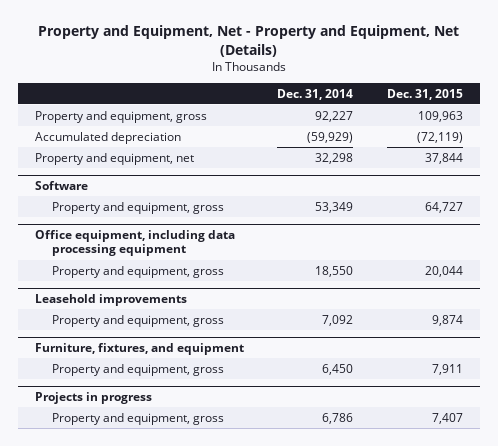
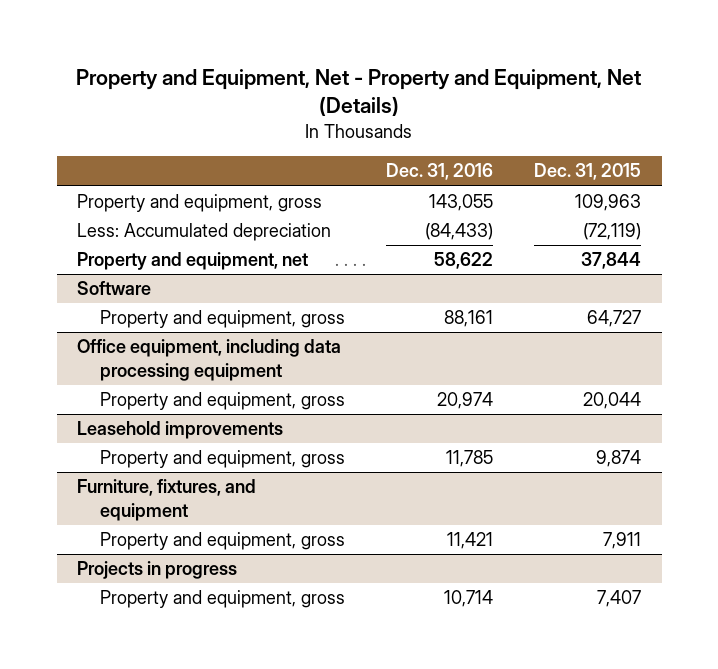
- | Dec. 31, 2014 | Dec. 31, 2015
+ | Dec. 31, 2016 | Dec. 31, 2015
- Accumulated depreciation | (59,929) | (72,119)
+ Less: Accumulated depreciation | (84,433) | (72,119)

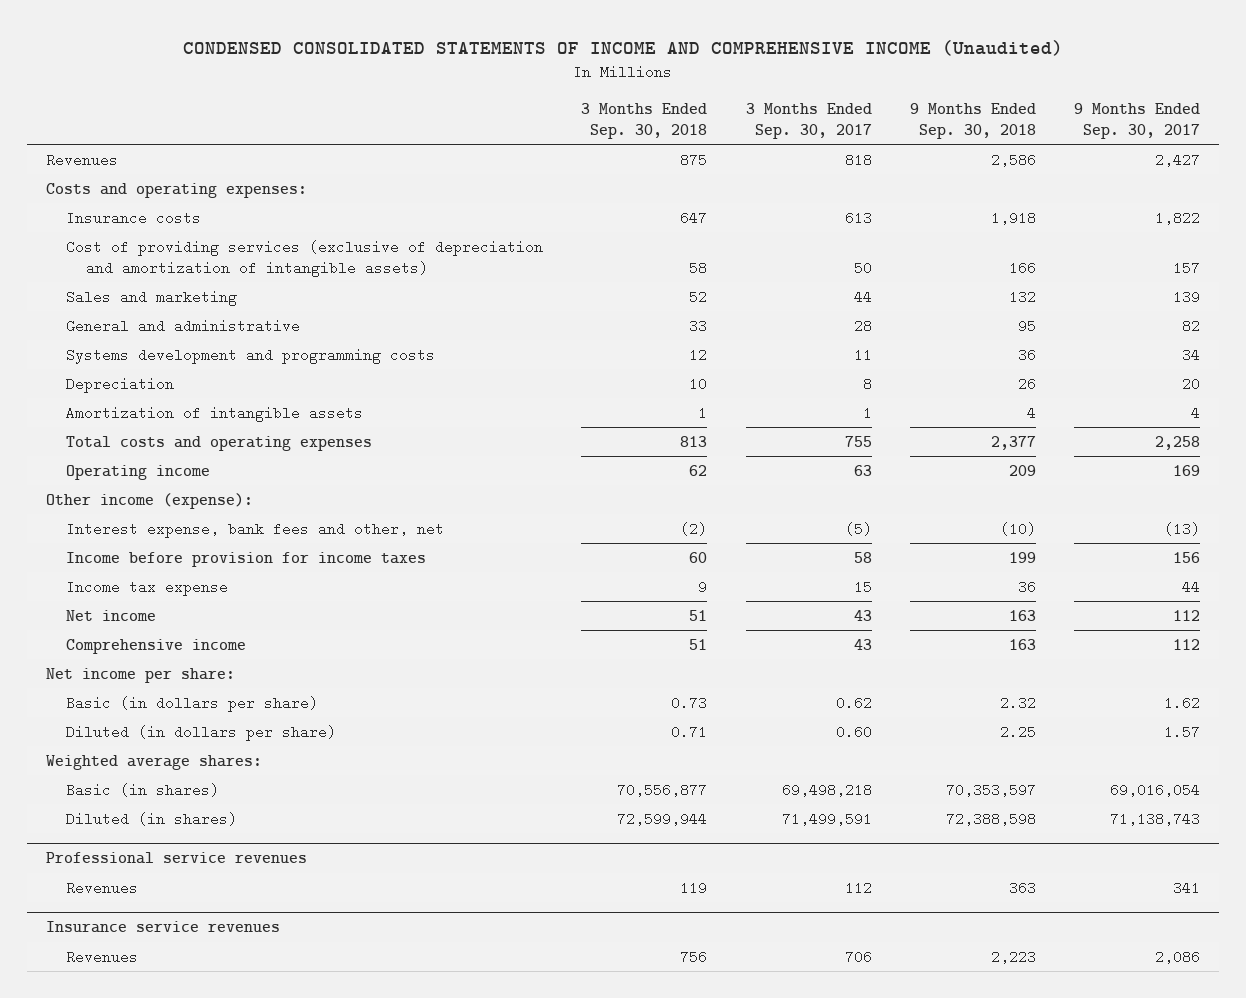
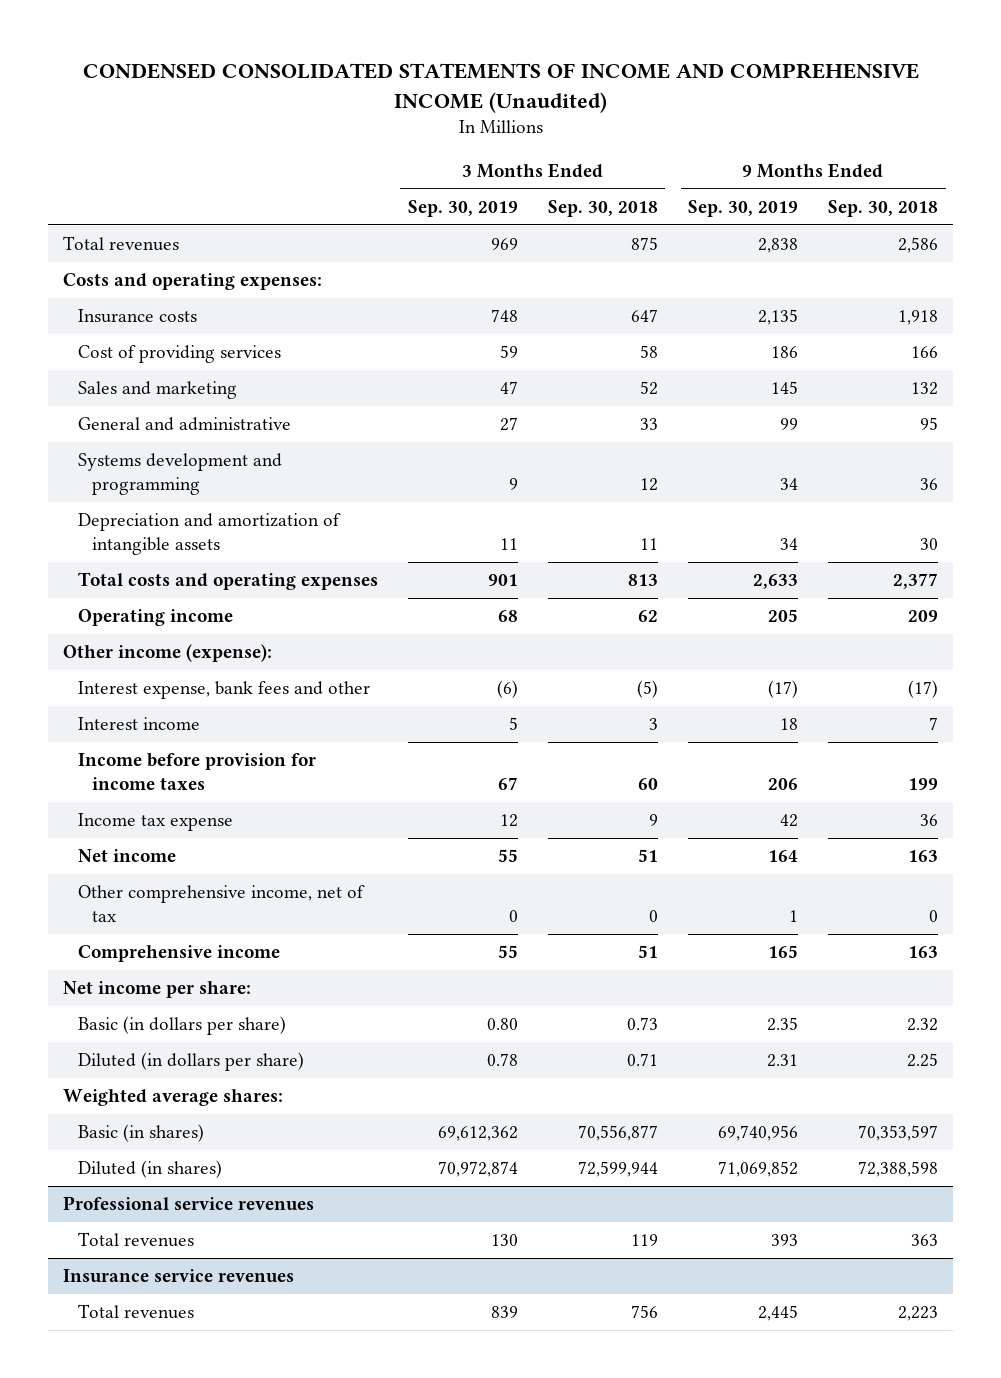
- | 3 Months Ended Sep. 30, 2018 | 3 Months Ended Sep. 30, 2017 | 9 Months Ended Sep. 30, 2018 | 9 Months Ended Sep. 30, 2017
+ | 3 Months Ended Sep. 30, 2019 | 3 Months Ended Sep. 30, 2018 | 9 Months Ended Sep. 30, 2019 | 9 Months Ended Sep. 30, 2018
- Revenues | 875 | 818 | 2,586 | 2,427
+ Total revenues | 969 | 875 | 2,838 | 2,586
- Cost of providing services (exclusive of depreciation and amortization of intangible assets) | 58 | 50 | 166 | 157
+ Cost of providing services | 59 | 58 | 186 | 166
- Systems development and programming costs | 12 | 11 | 36 | 34
- Depreciation | 10 | 8 | 26 | 20
- Amortization of intangible assets | 1 | 1 | 4 | 4
+ Systems development and programming | 9 | 12 | 34 | 36
+ Depreciation and amortization of intangible assets | 11 | 11 | 34 | 30
- Interest expense, bank fees and other, net | (2) | (5) | (10) | (13)
+ Interest expense, bank fees and other | (6) | (5) | (17) | (17)
+ Interest income | 5 | 3 | 18 | 7
+ Other comprehensive income, net of tax | 0 | 0 | 1 | 0
@ Professional service revenues
- Revenues | 119 | 112 | 363 | 341
+ Total revenues | 130 | 119 | 393 | 363
@ Insurance service revenues
- Revenues | 756 | 706 | 2,223 | 2,086
+ Total revenues | 839 | 756 | 2,445 | 2,223

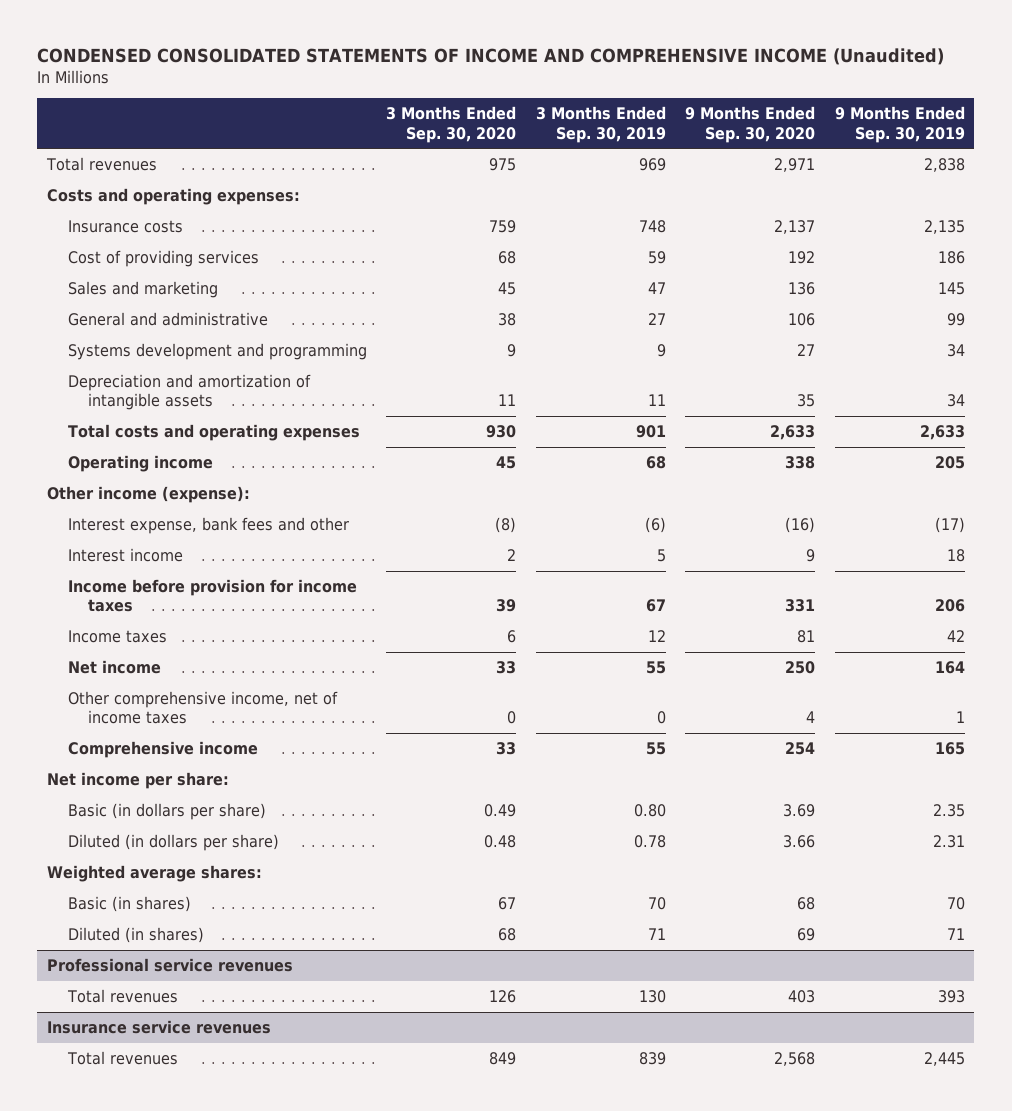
- | 3 Months Ended Sep. 30, 2019 | 3 Months Ended Sep. 30, 2018 | 9 Months Ended Sep. 30, 2019 | 9 Months Ended Sep. 30, 2018
+ | 3 Months Ended Sep. 30, 2020 | 3 Months Ended Sep. 30, 2019 | 9 Months Ended Sep. 30, 2020 | 9 Months Ended Sep. 30, 2019
- Income tax expense | 12 | 9 | 42 | 36
+ Income taxes | 6 | 12 | 81 | 42
- Other comprehensive income, net of tax | 0 | 0 | 1 | 0
+ Other comprehensive income, net of income taxes | 0 | 0 | 4 | 1
- Basic (in shares) | 69,612,362 | 70,556,877 | 69,740,956 | 70,353,597
- Diluted (in shares) | 70,972,874 | 72,599,944 | 71,069,852 | 72,388,598
+ Basic (in shares) | 67 | 70 | 68 | 70
+ Diluted (in shares) | 68 | 71 | 69 | 71

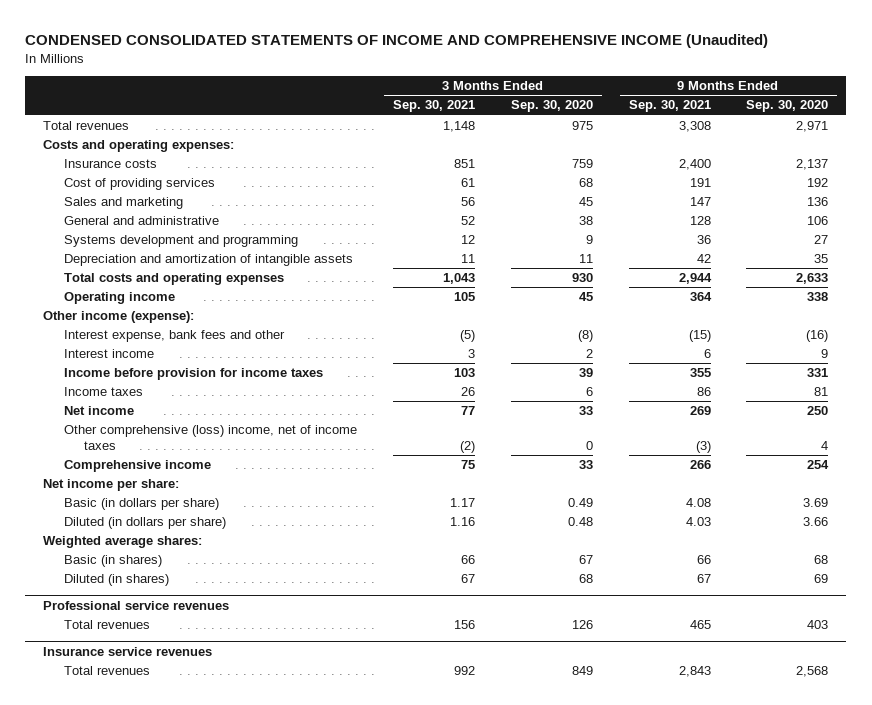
- | 3 Months Ended Sep. 30, 2020 | 3 Months Ended Sep. 30, 2019 | 9 Months Ended Sep. 30, 2020 | 9 Months Ended Sep. 30, 2019
+ | 3 Months Ended Sep. 30, 2021 | 3 Months Ended Sep. 30, 2020 | 9 Months Ended Sep. 30, 2021 | 9 Months Ended Sep. 30, 2020
- Other comprehensive income, net of income taxes | 0 | 0 | 4 | 1
+ Other comprehensive (loss) income, net of income taxes | (2) | 0 | (3) | 4

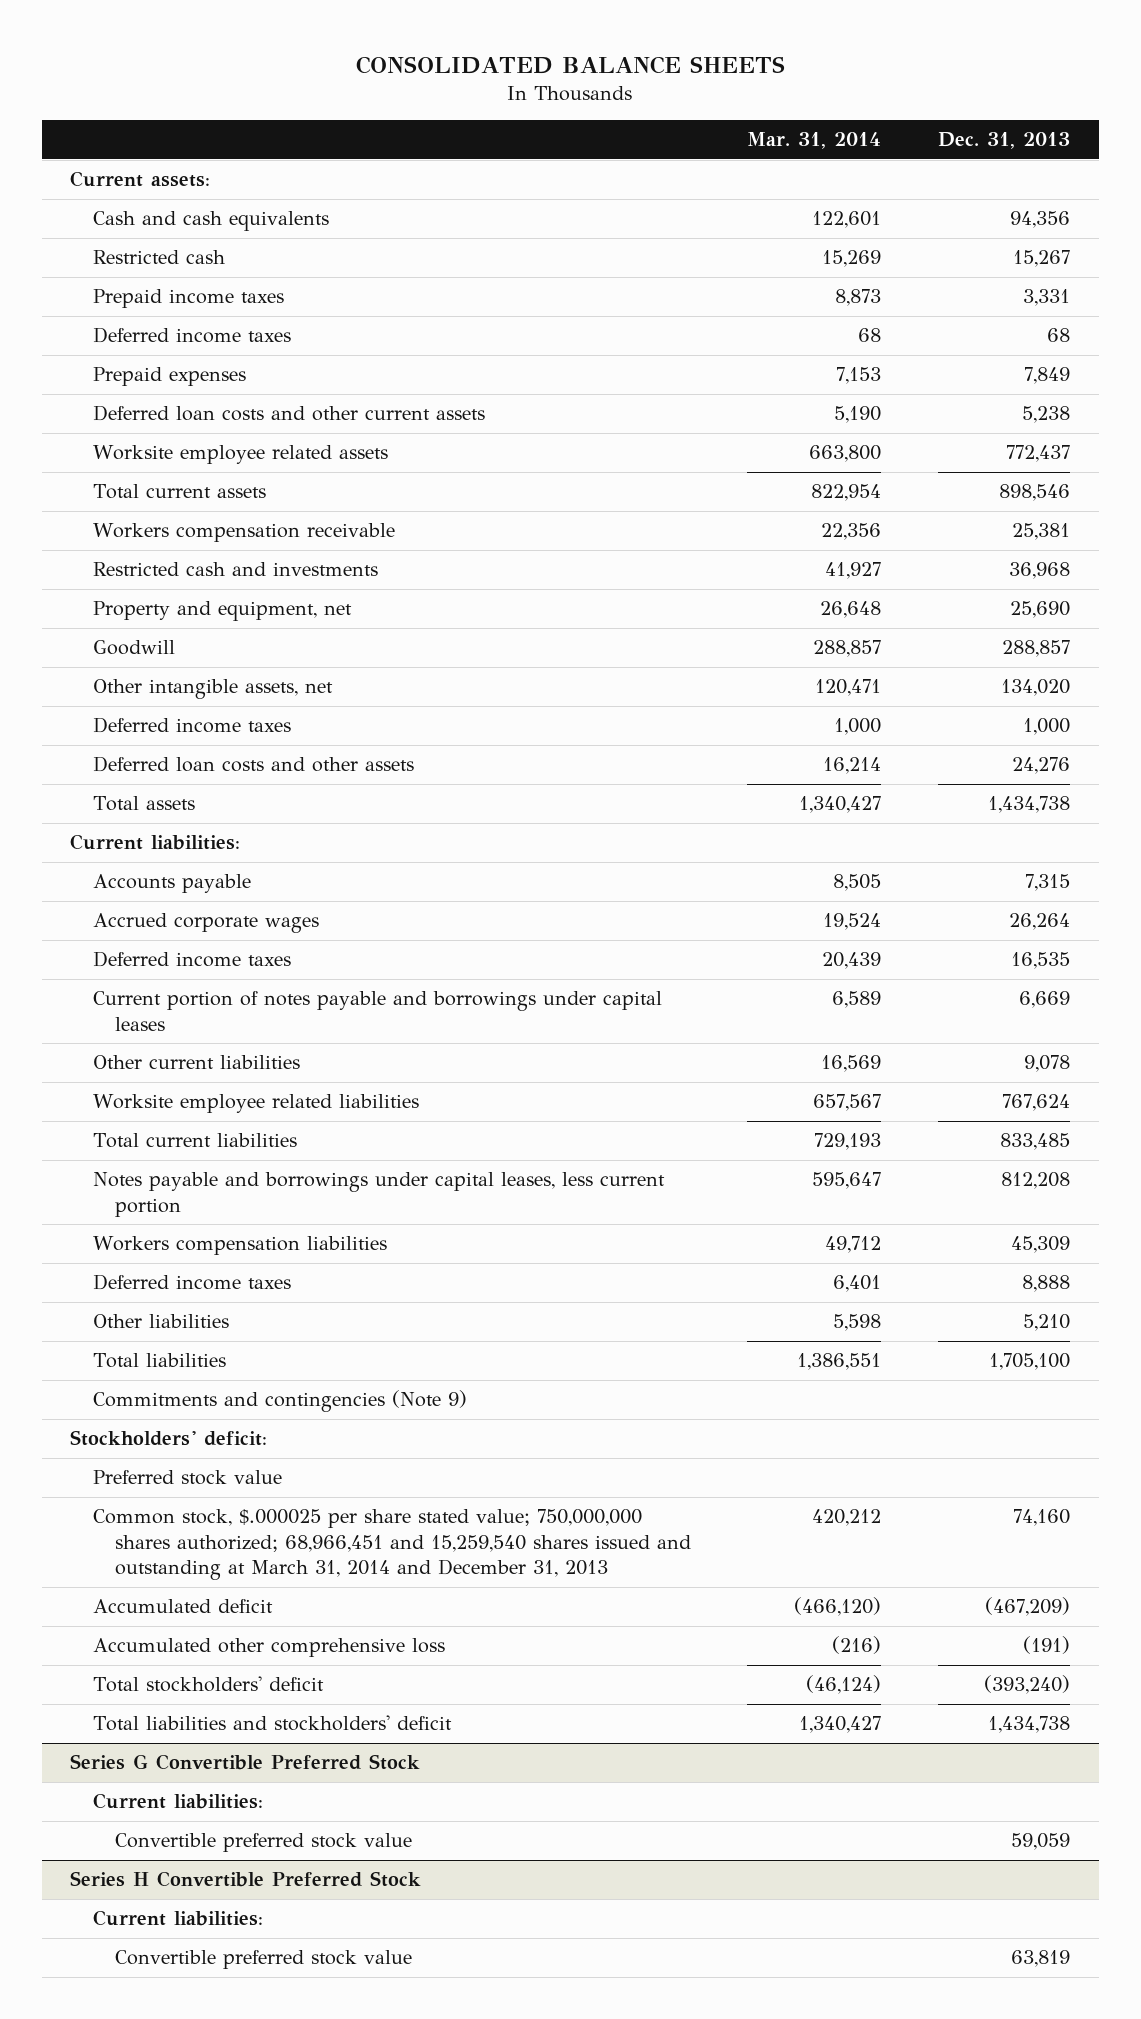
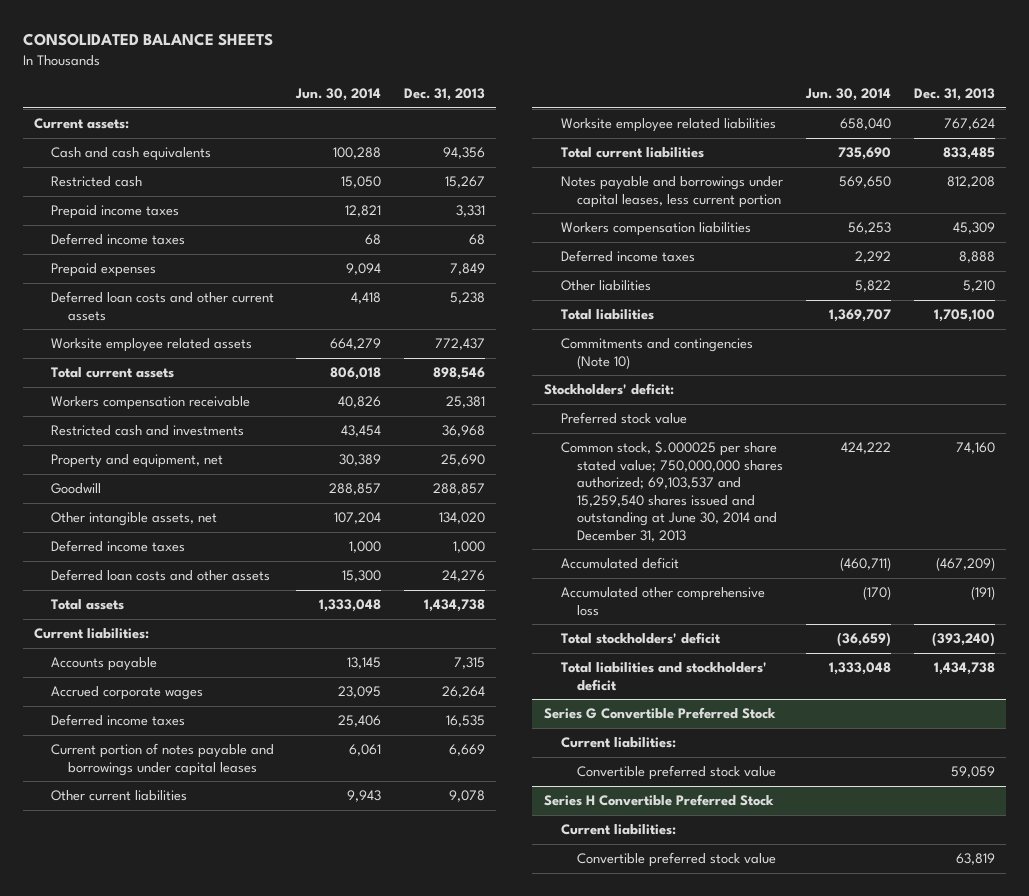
- | Mar. 31, 2014 | Dec. 31, 2013
+ | Jun. 30, 2014 | Dec. 31, 2013
- Commitments and contingencies (Note 9)
+ Commitments and contingencies (Note 10)
- Common stock, $.000025 per share stated value; 750,000,000 shares authorized; 68,966,451 and 15,259,540 shares issued and outstanding at March 31, 2014 and December 31, 2013 | 420,212 | 74,160
+ Common stock, $.000025 per share stated value; 750,000,000 shares authorized; 69,103,537 and 15,259,540 shares issued and outstanding at June 30, 2014 and December 31, 2013 | 424,222 | 74,160

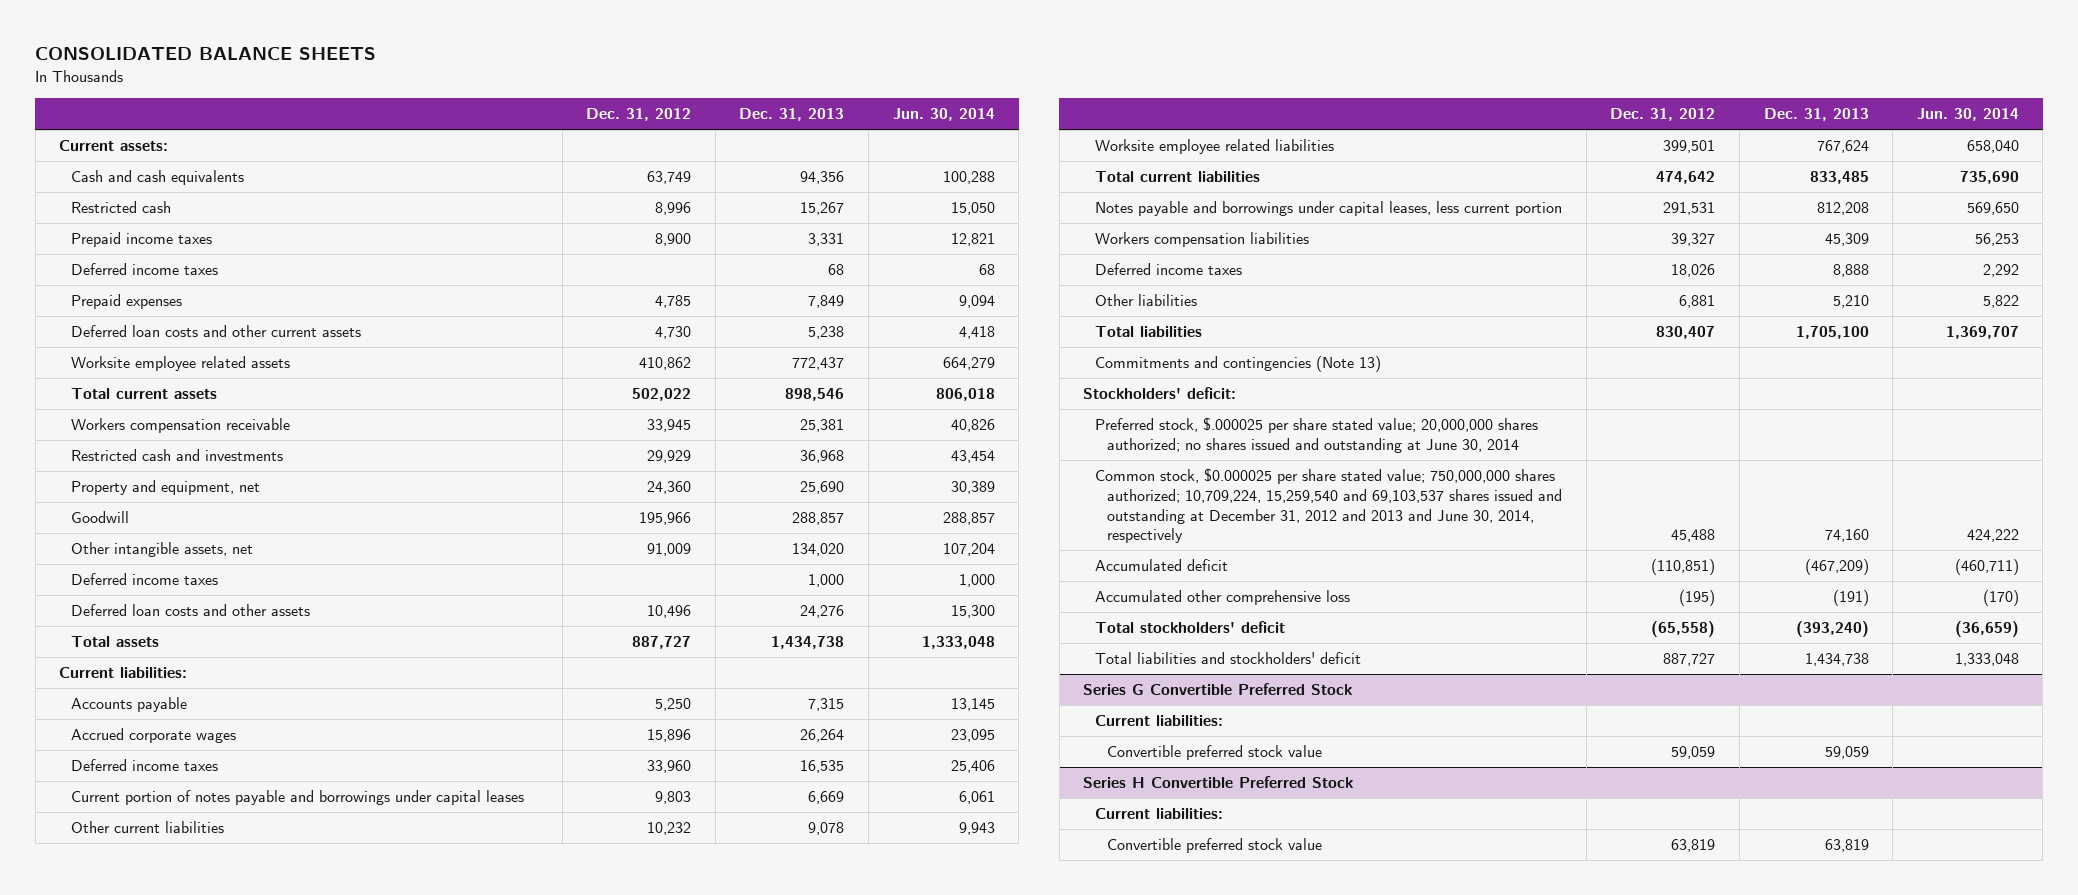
- | Jun. 30, 2014 | Dec. 31, 2013
+ | Dec. 31, 2012 | Dec. 31, 2013 | Jun. 30, 2014
- Commitments and contingencies (Note 10)
+ Commitments and contingencies (Note 13)
- Preferred stock value
- Common stock, $.000025 per share stated value; 750,000,000 shares authorized; 69,103,537 and 15,259,540 shares issued and outstanding at June 30, 2014 and December 31, 2013 | 424,222 | 74,160
+ Preferred stock, $.000025 per share stated value; 20,000,000 shares authorized; no shares issued and outstanding at June 30, 2014
+ Common stock, $0.000025 per share stated value; 750,000,000 shares authorized; 10,709,224, 15,259,540 and 69,103,537 shares issued and outstanding at December 31, 2012 and 2013 and June 30, 2014, respectively | 45,488 | 74,160 | 424,222

